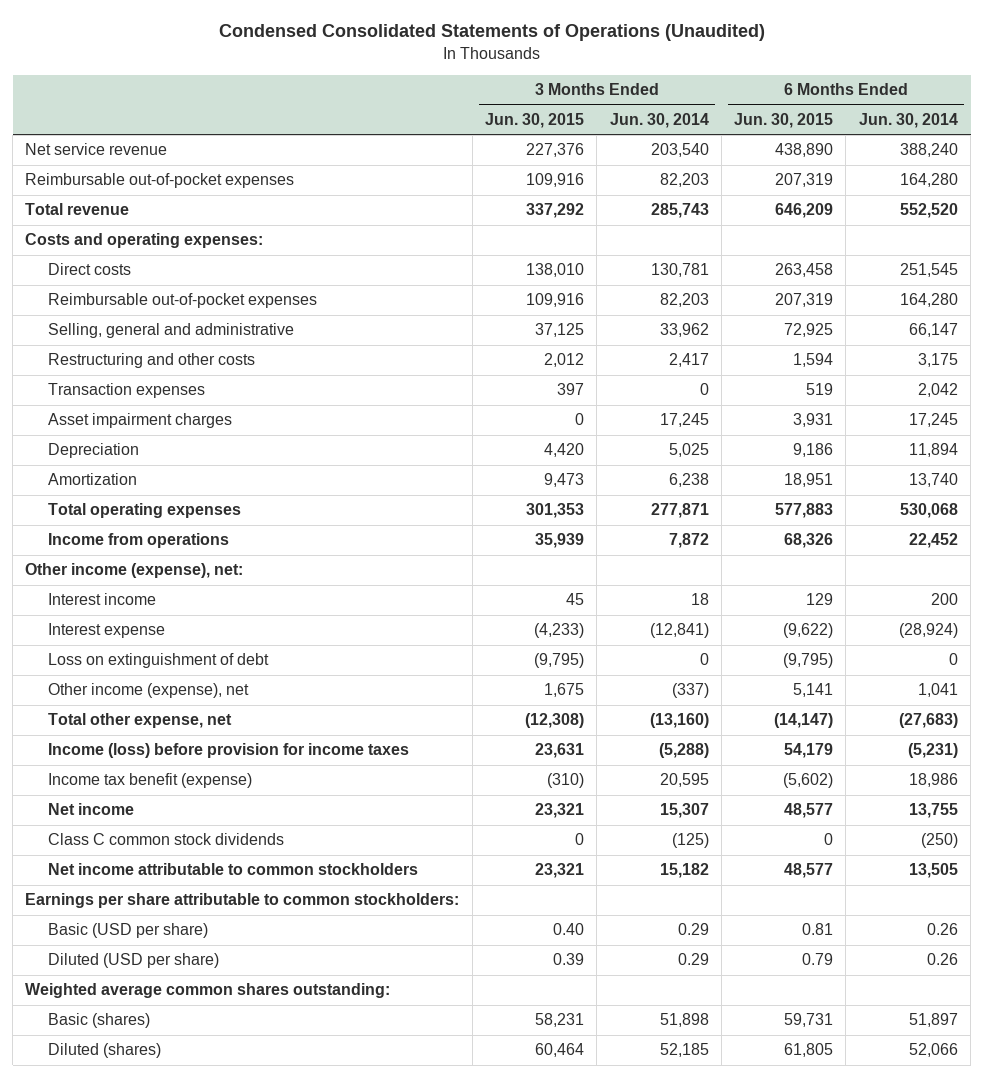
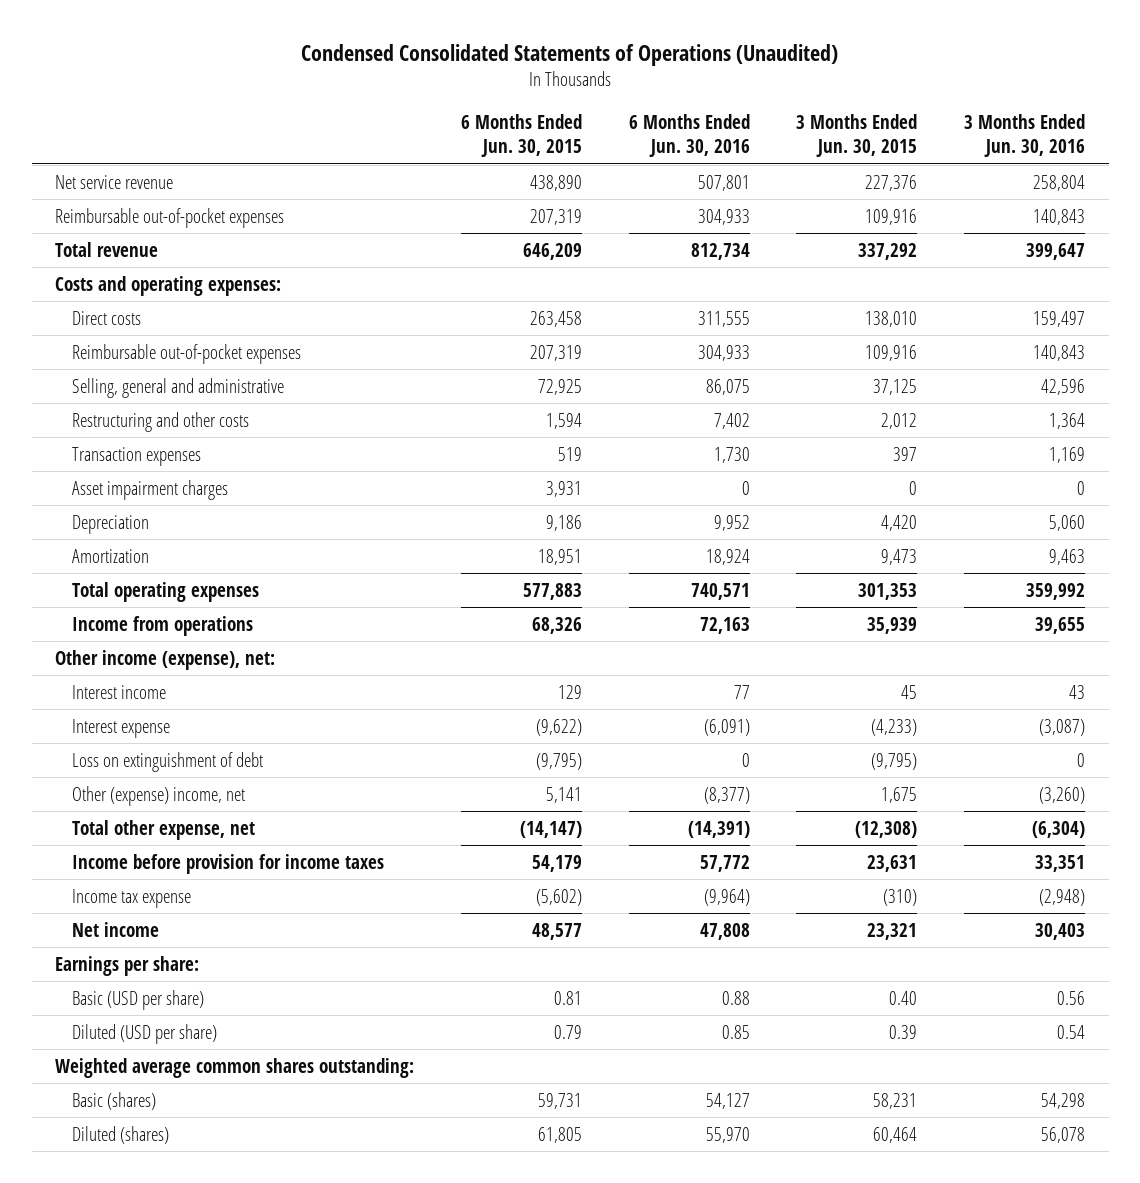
- | 3 Months Ended Jun. 30, 2015 | 3 Months Ended Jun. 30, 2014 | 6 Months Ended Jun. 30, 2015 | 6 Months Ended Jun. 30, 2014
+ | 6 Months Ended Jun. 30, 2015 | 6 Months Ended Jun. 30, 2016 | 3 Months Ended Jun. 30, 2015 | 3 Months Ended Jun. 30, 2016
- Other income (expense), net | 1,675 | (337) | 5,141 | 1,041
+ Other (expense) income, net | 5,141 | (8,377) | 1,675 | (3,260)
- Income (loss) before provision for income taxes | 23,631 | (5,288) | 54,179 | (5,231)
- Income tax benefit (expense) | (310) | 20,595 | (5,602) | 18,986
+ Income before provision for income taxes | 54,179 | 57,772 | 23,631 | 33,351
+ Income tax expense | (5,602) | (9,964) | (310) | (2,948)
- Class C common stock dividends | 0 | (125) | 0 | (250)
- Net income attributable to common stockholders | 23,321 | 15,182 | 48,577 | 13,505
- Earnings per share attributable to common stockholders:
+ Earnings per share:

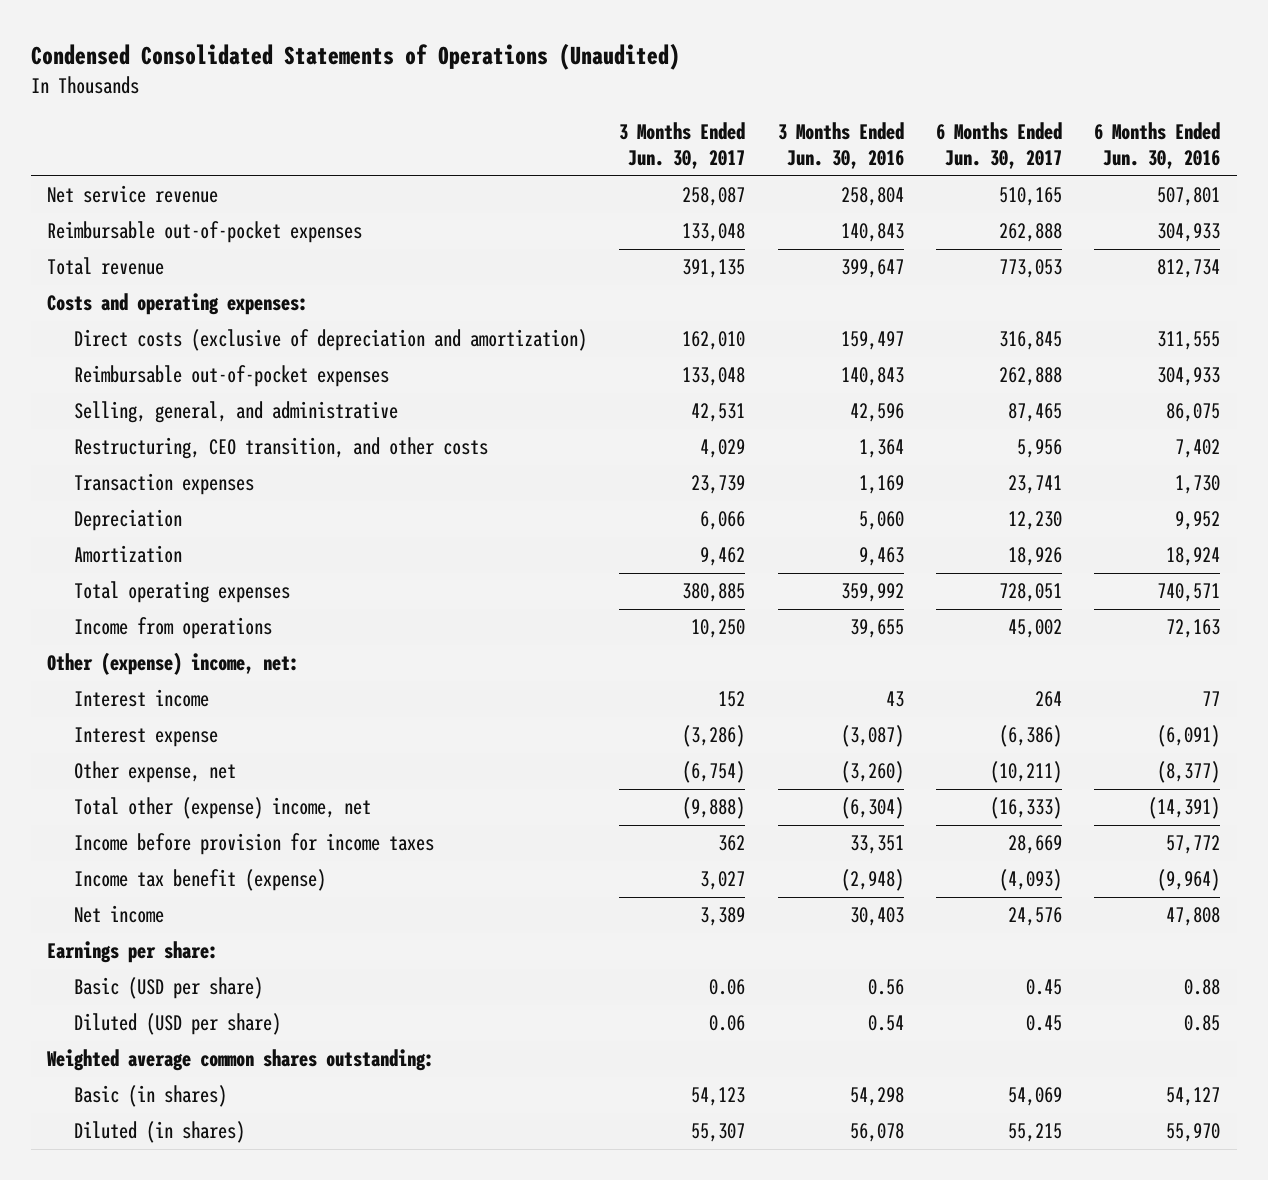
- | 6 Months Ended Jun. 30, 2015 | 6 Months Ended Jun. 30, 2016 | 3 Months Ended Jun. 30, 2015 | 3 Months Ended Jun. 30, 2016
+ | 3 Months Ended Jun. 30, 2017 | 3 Months Ended Jun. 30, 2016 | 6 Months Ended Jun. 30, 2017 | 6 Months Ended Jun. 30, 2016
- Direct costs | 263,458 | 311,555 | 138,010 | 159,497
+ Direct costs (exclusive of depreciation and amortization) | 162,010 | 159,497 | 316,845 | 311,555
- Selling, general and administrative | 72,925 | 86,075 | 37,125 | 42,596
- Restructuring and other costs | 1,594 | 7,402 | 2,012 | 1,364
+ Selling, general, and administrative | 42,531 | 42,596 | 87,465 | 86,075
+ Restructuring, CEO transition, and other costs | 4,029 | 1,364 | 5,956 | 7,402
- Asset impairment charges | 3,931 | 0 | 0 | 0
- Other income (expense), net:
+ Other (expense) income, net:
- Loss on extinguishment of debt | (9,795) | 0 | (9,795) | 0
- Other (expense) income, net | 5,141 | (8,377) | 1,675 | (3,260)
- Total other expense, net | (14,147) | (14,391) | (12,308) | (6,304)
+ Other expense, net | (6,754) | (3,260) | (10,211) | (8,377)
+ Total other (expense) income, net | (9,888) | (6,304) | (16,333) | (14,391)
- Income tax expense | (5,602) | (9,964) | (310) | (2,948)
+ Income tax benefit (expense) | 3,027 | (2,948) | (4,093) | (9,964)
- Basic (shares) | 59,731 | 54,127 | 58,231 | 54,298
- Diluted (shares) | 61,805 | 55,970 | 60,464 | 56,078
+ Basic (in shares) | 54,123 | 54,298 | 54,069 | 54,127
+ Diluted (in shares) | 55,307 | 56,078 | 55,215 | 55,970

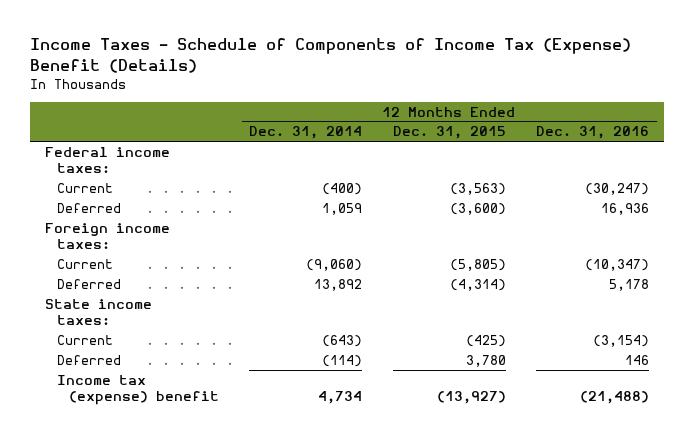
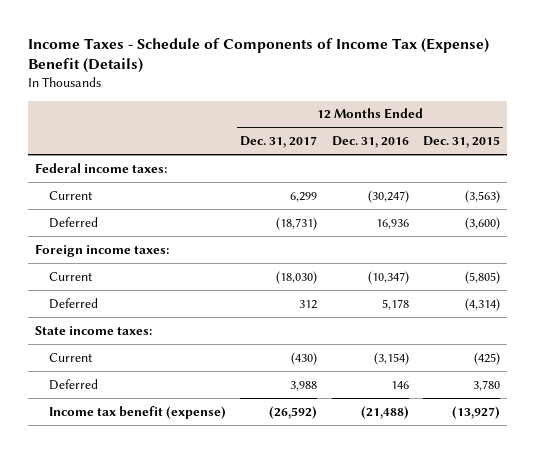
- | 12 Months Ended Dec. 31, 2014 | 12 Months Ended Dec. 31, 2015 | 12 Months Ended Dec. 31, 2016
+ | 12 Months Ended Dec. 31, 2017 | 12 Months Ended Dec. 31, 2016 | 12 Months Ended Dec. 31, 2015
- Income tax (expense) benefit | 4,734 | (13,927) | (21,488)
+ Income tax benefit (expense) | (26,592) | (21,488) | (13,927)

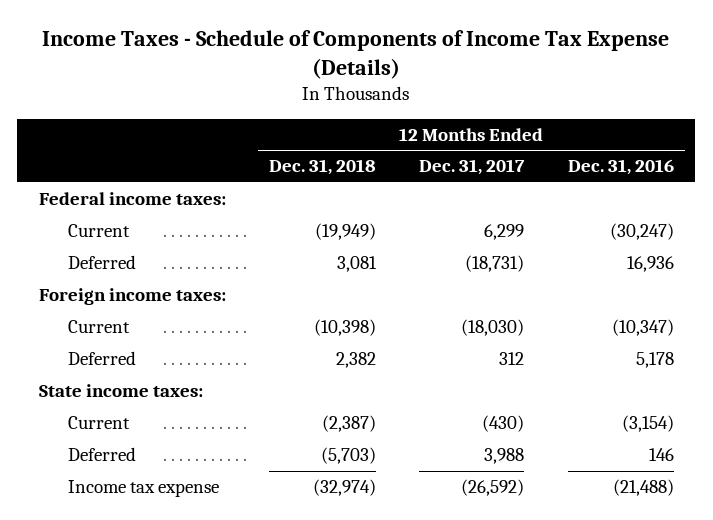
- Income Taxes - Schedule of Components of Income Tax (Expense) Benefit (Details)
+ Income Taxes - Schedule of Components of Income Tax Expense (Details)
- | 12 Months Ended Dec. 31, 2017 | 12 Months Ended Dec. 31, 2016 | 12 Months Ended Dec. 31, 2015
+ | 12 Months Ended Dec. 31, 2018 | 12 Months Ended Dec. 31, 2017 | 12 Months Ended Dec. 31, 2016
- Income tax benefit (expense) | (26,592) | (21,488) | (13,927)
+ Income tax expense | (32,974) | (26,592) | (21,488)

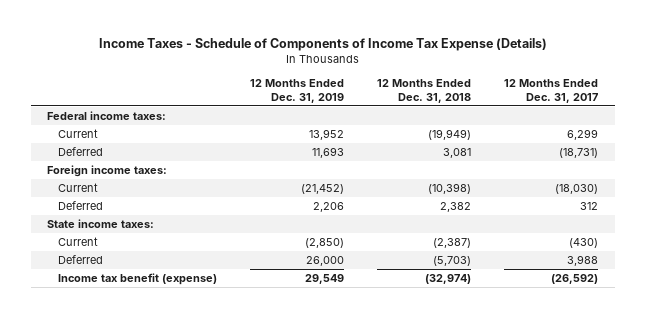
- | 12 Months Ended Dec. 31, 2018 | 12 Months Ended Dec. 31, 2017 | 12 Months Ended Dec. 31, 2016
+ | 12 Months Ended Dec. 31, 2019 | 12 Months Ended Dec. 31, 2018 | 12 Months Ended Dec. 31, 2017
- Income tax expense | (32,974) | (26,592) | (21,488)
+ Income tax benefit (expense) | 29,549 | (32,974) | (26,592)

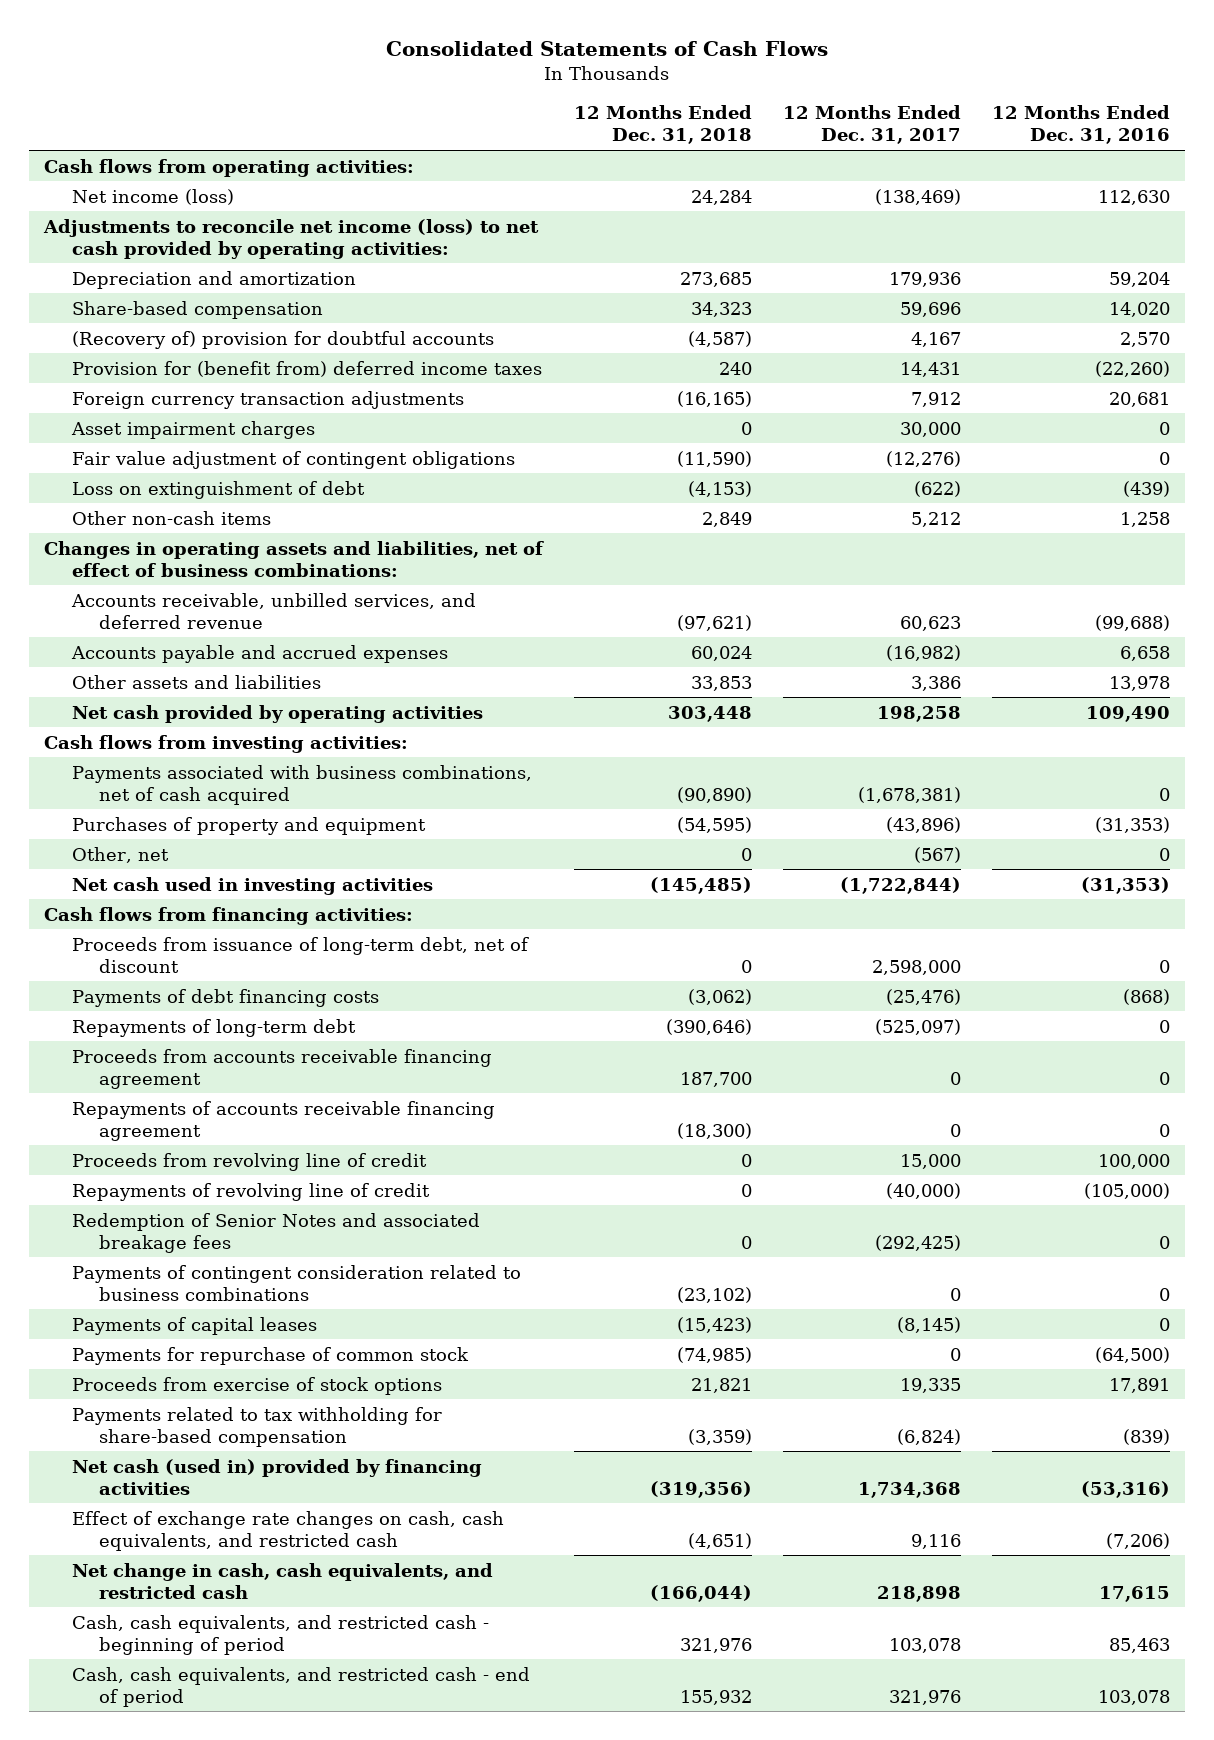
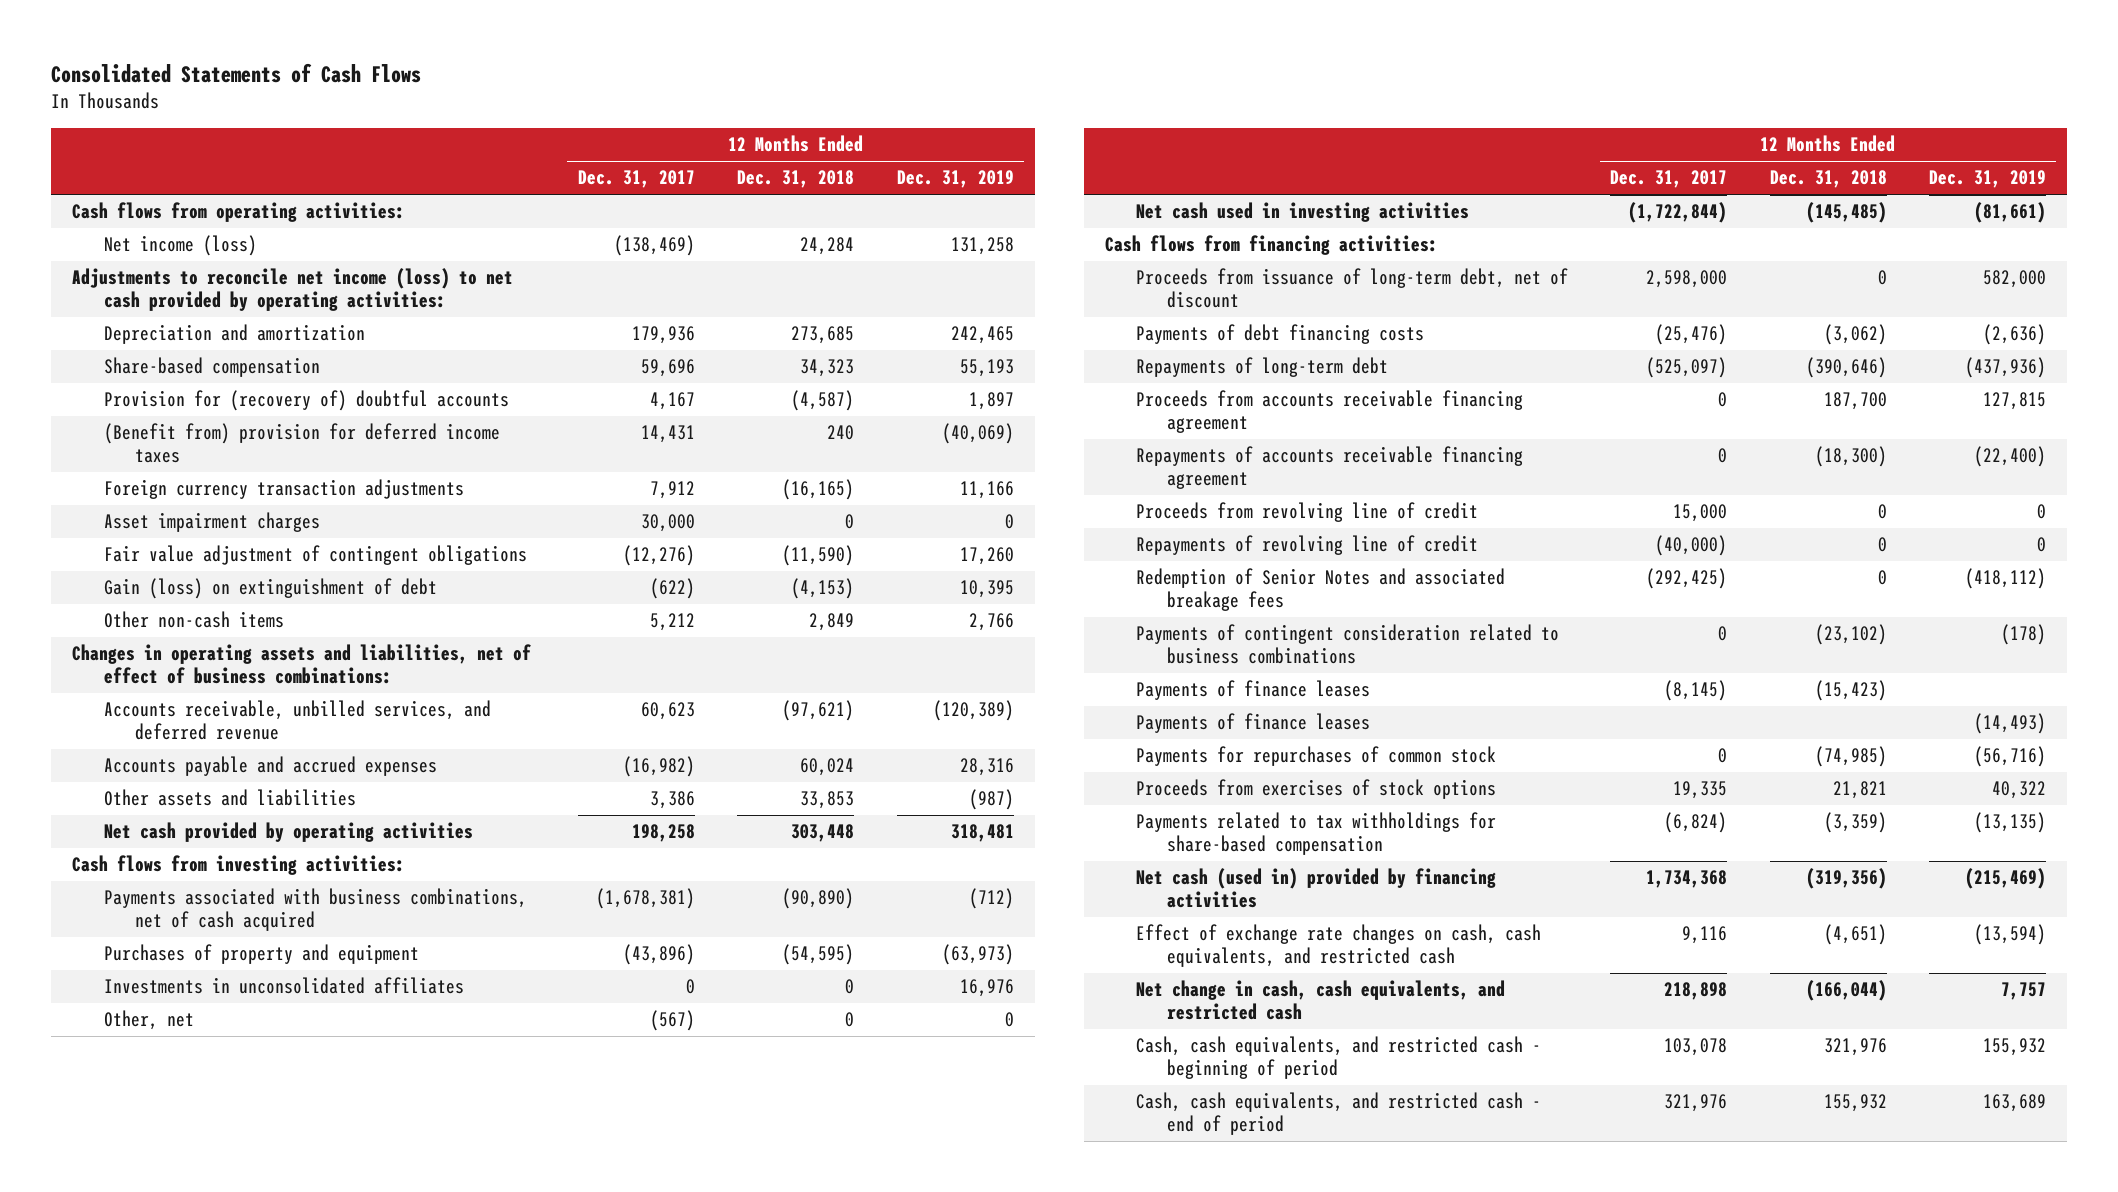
- | 12 Months Ended Dec. 31, 2018 | 12 Months Ended Dec. 31, 2017 | 12 Months Ended Dec. 31, 2016
+ | 12 Months Ended Dec. 31, 2017 | 12 Months Ended Dec. 31, 2018 | 12 Months Ended Dec. 31, 2019
- (Recovery of) provision for doubtful accounts | (4,587) | 4,167 | 2,570
- Provision for (benefit from) deferred income taxes | 240 | 14,431 | (22,260)
+ Provision for (recovery of) doubtful accounts | 4,167 | (4,587) | 1,897
+ (Benefit from) provision for deferred income taxes | 14,431 | 240 | (40,069)
- Loss on extinguishment of debt | (4,153) | (622) | (439)
+ Gain (loss) on extinguishment of debt | (622) | (4,153) | 10,395
+ Investments in unconsolidated affiliates | 0 | 0 | 16,976
- Payments of capital leases | (15,423) | (8,145) | 0
- Payments for repurchase of common stock | (74,985) | 0 | (64,500)
- Proceeds from exercise of stock options | 21,821 | 19,335 | 17,891
- Payments related to tax withholding for share-based compensation | (3,359) | (6,824) | (839)
+ Payments of finance leases | (8,145) | (15,423) |
+ Payments of finance leases | | | (14,493)
+ Payments for repurchases of common stock | 0 | (74,985) | (56,716)
+ Proceeds from exercises of stock options | 19,335 | 21,821 | 40,322
+ Payments related to tax withholdings for share-based compensation | (6,824) | (3,359) | (13,135)

